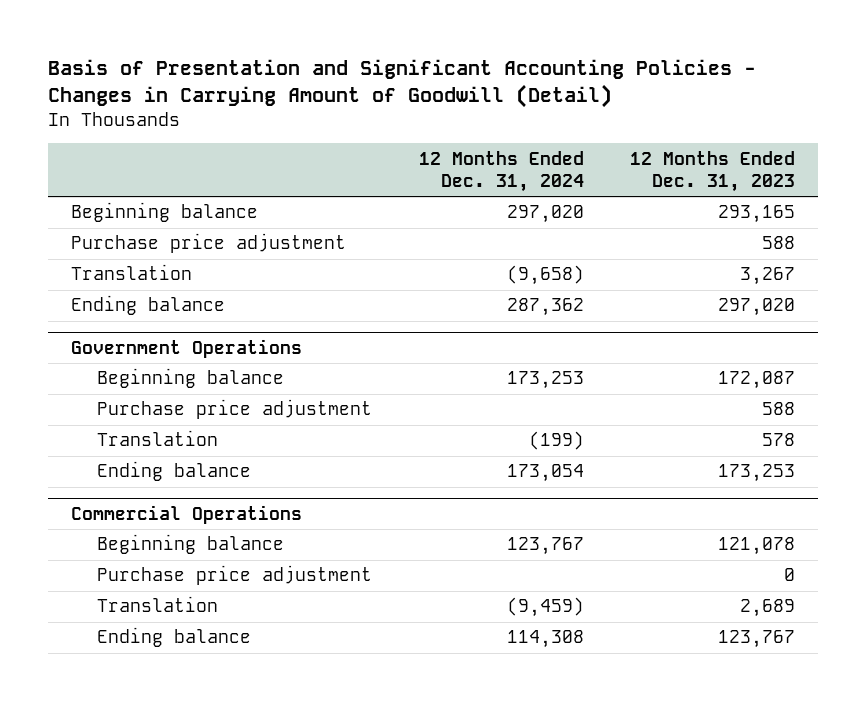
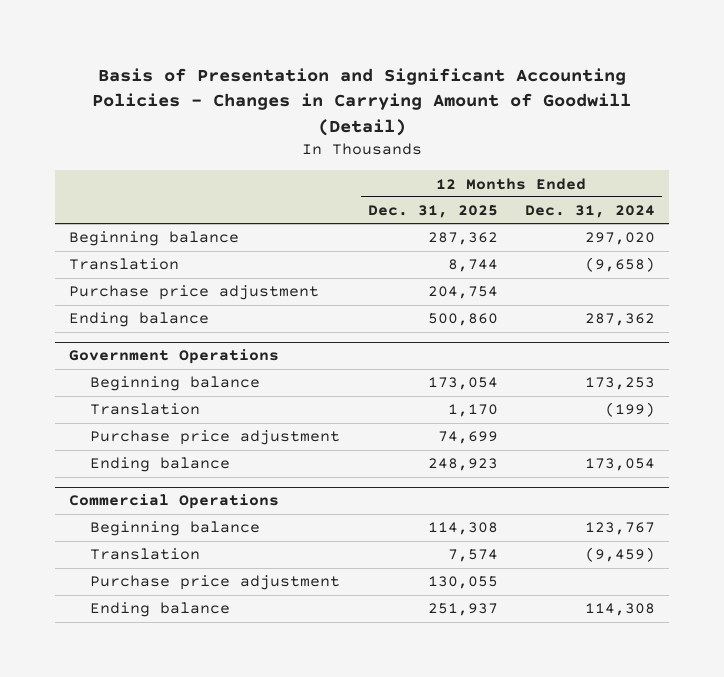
- | 12 Months Ended Dec. 31, 2024 | 12 Months Ended Dec. 31, 2023
+ | 12 Months Ended Dec. 31, 2025 | 12 Months Ended Dec. 31, 2024
moved down: Purchase price adjustment | 204,754 |
@ Government Operations
moved down: Purchase price adjustment | 74,699 |
@ Commercial Operations
moved down: Purchase price adjustment | 130,055 |

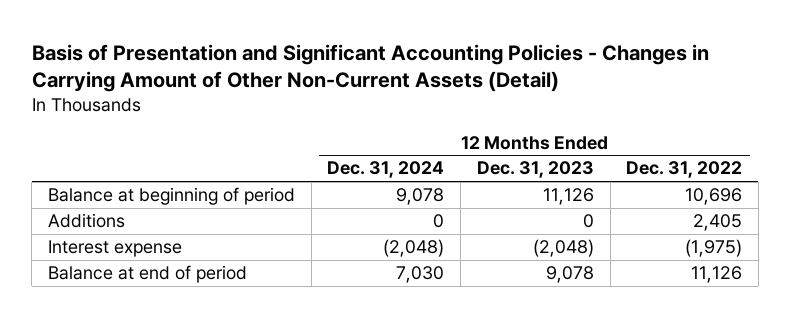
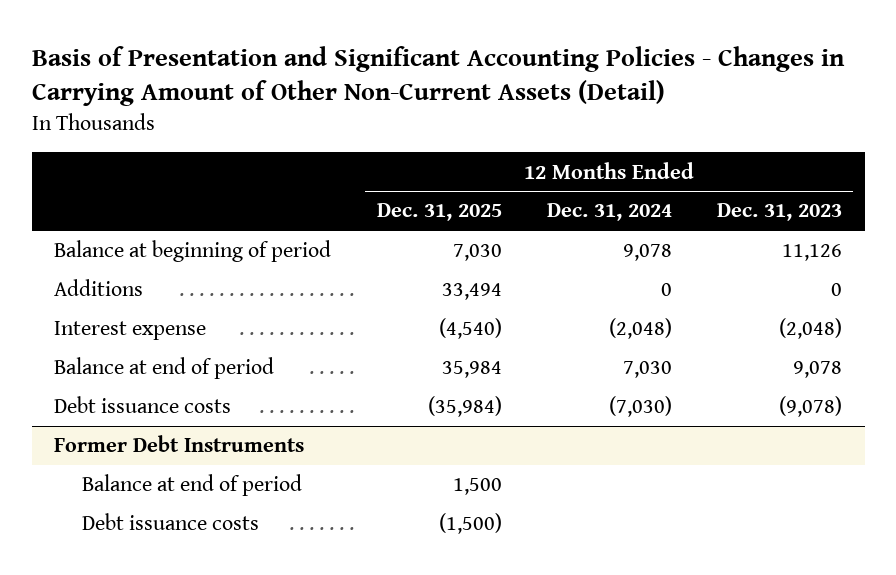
- | 12 Months Ended Dec. 31, 2024 | 12 Months Ended Dec. 31, 2023 | 12 Months Ended Dec. 31, 2022
+ | 12 Months Ended Dec. 31, 2025 | 12 Months Ended Dec. 31, 2024 | 12 Months Ended Dec. 31, 2023
+ Debt issuance costs | (35,984) | (7,030) | (9,078)
+ Former Debt Instruments
+ Balance at end of period | 1,500 | |
+ Debt issuance costs | (1,500) | |

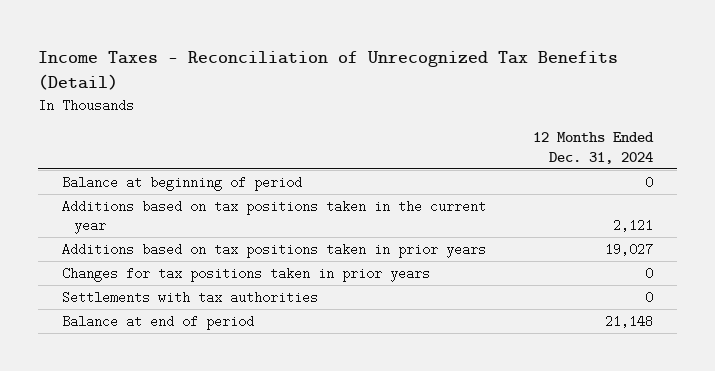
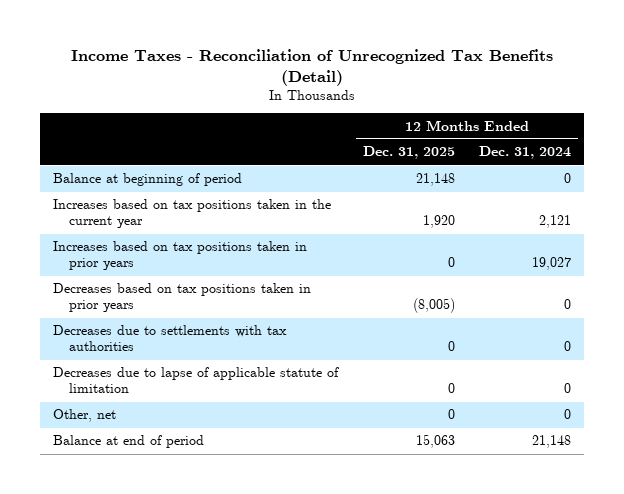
- | 12 Months Ended Dec. 31, 2024
+ | 12 Months Ended Dec. 31, 2025 | 12 Months Ended Dec. 31, 2024
- Additions based on tax positions taken in the current year | 2,121
- Additions based on tax positions taken in prior years | 19,027
- Changes for tax positions taken in prior years | 0
- Settlements with tax authorities | 0
+ Increases based on tax positions taken in the current year | 1,920 | 2,121
+ Increases based on tax positions taken in prior years | 0 | 19,027
+ Decreases based on tax positions taken in prior years | (8,005) | 0
+ Decreases due to settlements with tax authorities | 0 | 0
+ Decreases due to lapse of applicable statute of limitation | 0 | 0
+ Other, net | 0 | 0

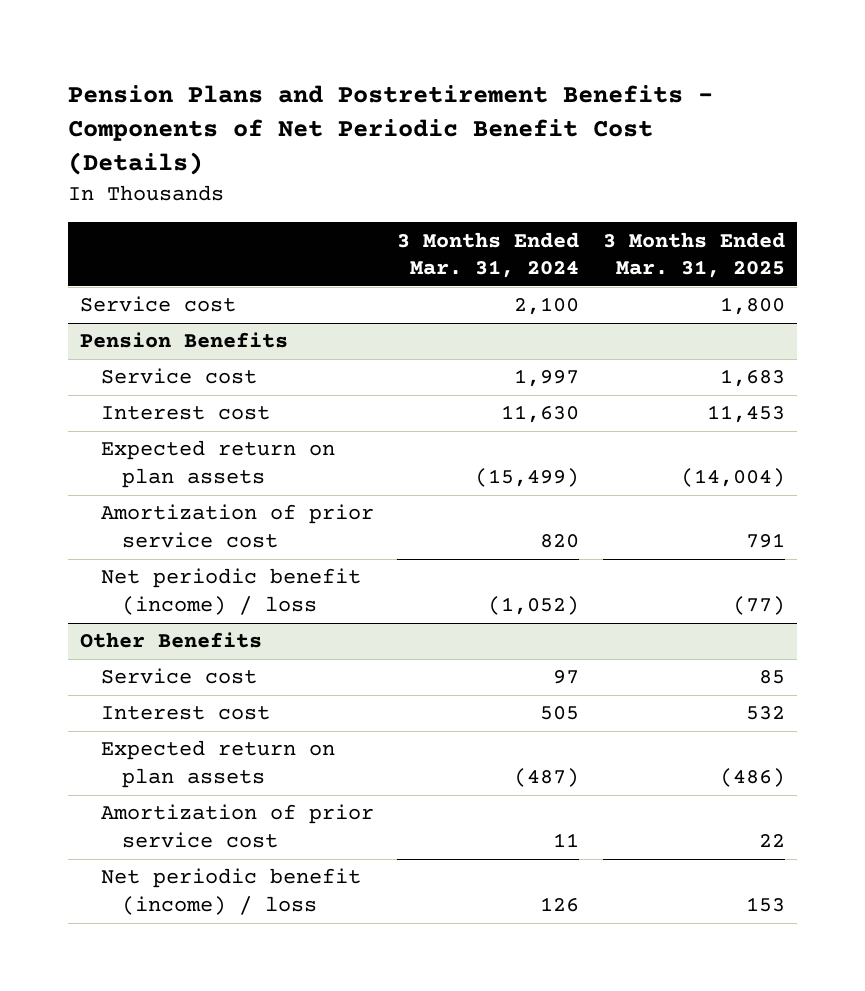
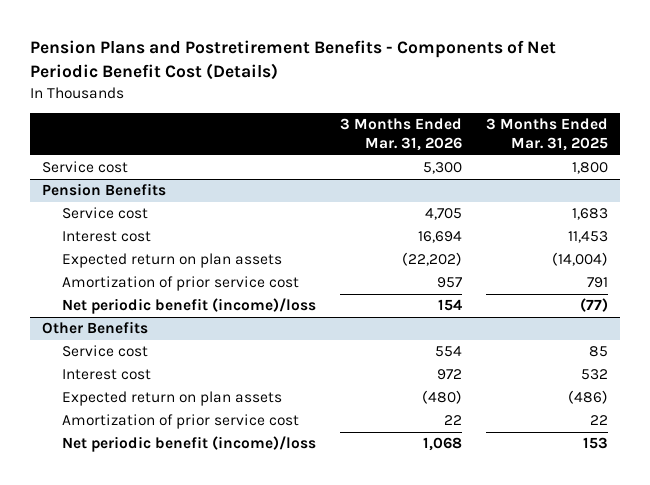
- | 3 Months Ended Mar. 31, 2024 | 3 Months Ended Mar. 31, 2025
+ | 3 Months Ended Mar. 31, 2026 | 3 Months Ended Mar. 31, 2025
@ Pension Benefits
- Net periodic benefit (income) / loss | (1,052) | (77)
+ Net periodic benefit (income)/loss | 154 | (77)
@ Other Benefits
- Net periodic benefit (income) / loss | 126 | 153
+ Net periodic benefit (income)/loss | 1,068 | 153

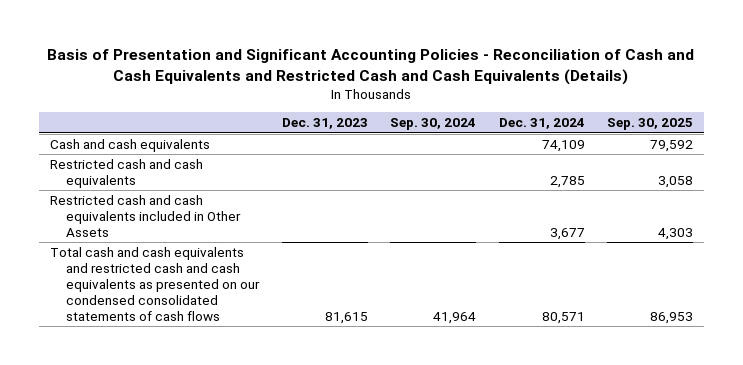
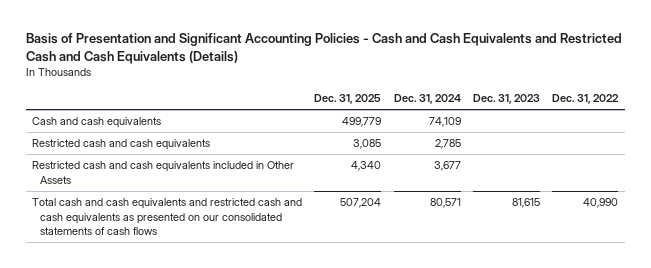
- Basis of Presentation and Significant Accounting Policies - Reconciliation of Cash and Cash Equivalents and Restricted Cash and Cash Equivalents (Details)
+ Basis of Presentation and Significant Accounting Policies - Cash and Cash Equivalents and Restricted Cash and Cash Equivalents (Details)
- | Dec. 31, 2023 | Sep. 30, 2024 | Dec. 31, 2024 | Sep. 30, 2025
+ | Dec. 31, 2025 | Dec. 31, 2024 | Dec. 31, 2023 | Dec. 31, 2022
- Total cash and cash equivalents and restricted cash and cash equivalents as presented on our condensed consolidated statements of cash flows | 81,615 | 41,964 | 80,571 | 86,953
+ Total cash and cash equivalents and restricted cash and cash equivalents as presented on our consolidated statements of cash flows | 507,204 | 80,571 | 81,615 | 40,990

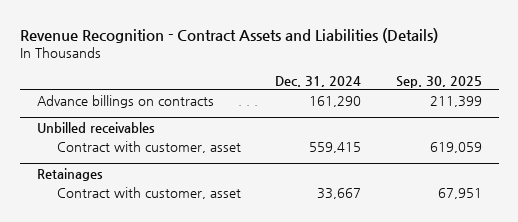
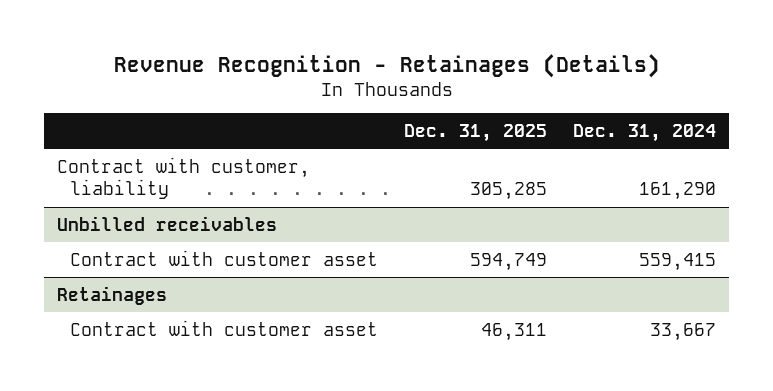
- Revenue Recognition - Contract Assets and Liabilities (Details)
+ Revenue Recognition - Retainages (Details)
- | Dec. 31, 2024 | Sep. 30, 2025
+ | Dec. 31, 2025 | Dec. 31, 2024
- Advance billings on contracts | 161,290 | 211,399
+ Contract with customer, liability | 305,285 | 161,290
@ Unbilled receivables
- Contract with customer, asset | 559,415 | 619,059
+ Contract with customer asset | 594,749 | 559,415
@ Retainages
- Contract with customer, asset | 33,667 | 67,951
+ Contract with customer asset | 46,311 | 33,667

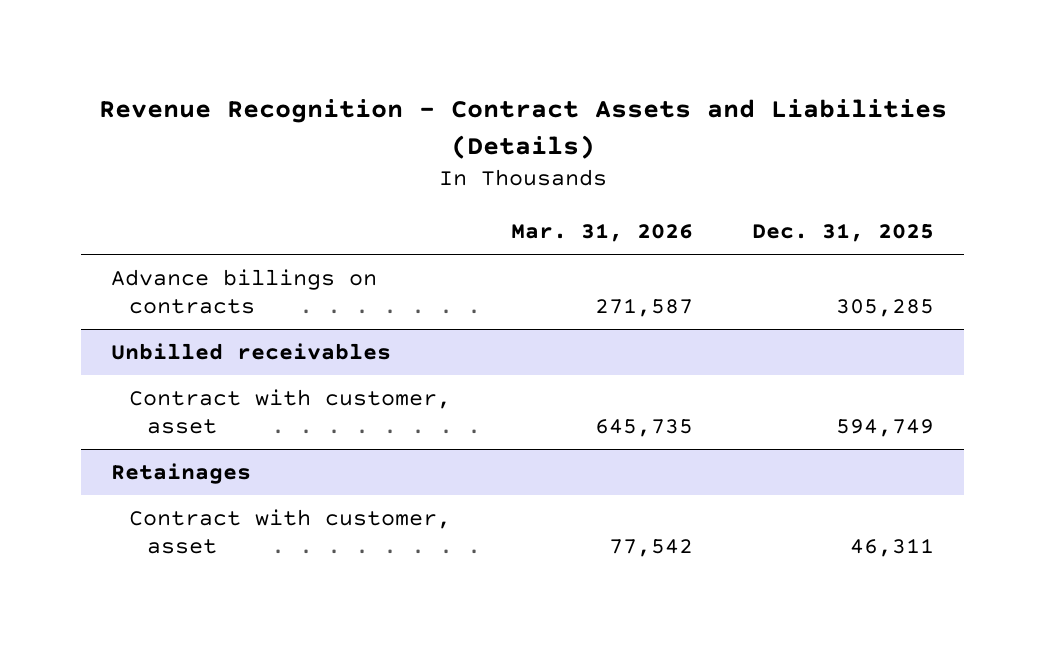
- Revenue Recognition - Retainages (Details)
+ Revenue Recognition - Contract Assets and Liabilities (Details)
- | Dec. 31, 2025 | Dec. 31, 2024
+ | Mar. 31, 2026 | Dec. 31, 2025
- Contract with customer, liability | 305,285 | 161,290
+ Advance billings on contracts | 271,587 | 305,285
@ Unbilled receivables
- Contract with customer asset | 594,749 | 559,415
+ Contract with customer, asset | 645,735 | 594,749
@ Retainages
- Contract with customer asset | 46,311 | 33,667
+ Contract with customer, asset | 77,542 | 46,311

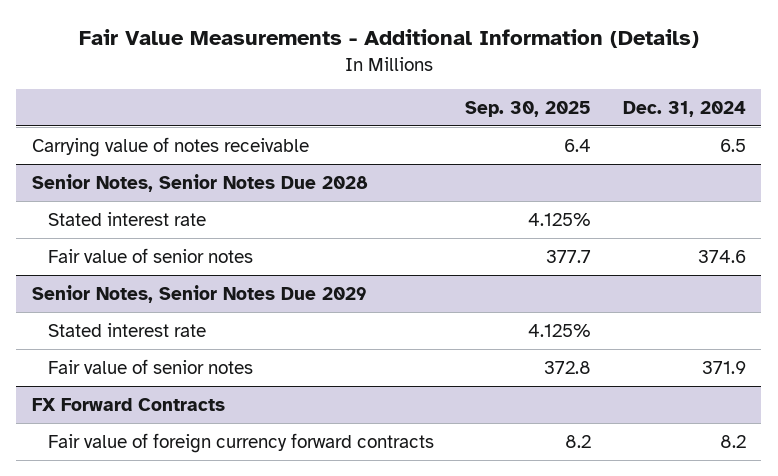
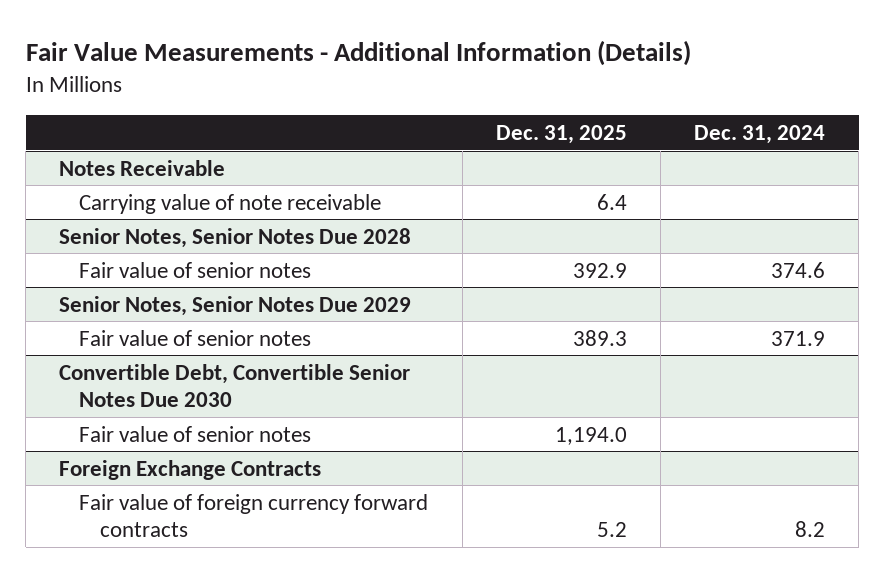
- | Sep. 30, 2025 | Dec. 31, 2024
+ | Dec. 31, 2025 | Dec. 31, 2024
- Carrying value of notes receivable | 6.4 | 6.5
+ Notes Receivable
+ Carrying value of note receivable | 6.4 |
@ Senior Notes, Senior Notes Due 2028
- Stated interest rate | 4.125% |
@ Senior Notes, Senior Notes Due 2029
- Stated interest rate | 4.125% |
- FX Forward Contracts
+ Convertible Debt, Convertible Senior Notes Due 2030
+ Fair value of senior notes | 1,194.0 |
+ Foreign Exchange Contracts

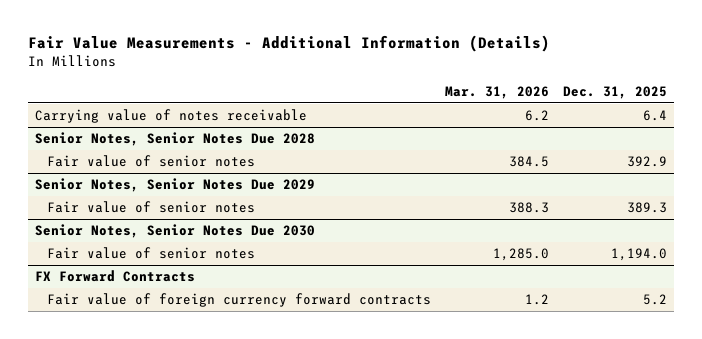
- | Dec. 31, 2025 | Dec. 31, 2024
+ | Mar. 31, 2026 | Dec. 31, 2025
- Notes Receivable
- Carrying value of note receivable | 6.4 |
+ Carrying value of notes receivable | 6.2 | 6.4
- Convertible Debt, Convertible Senior Notes Due 2030
+ Senior Notes, Senior Notes Due 2030
- Foreign Exchange Contracts
+ FX Forward Contracts

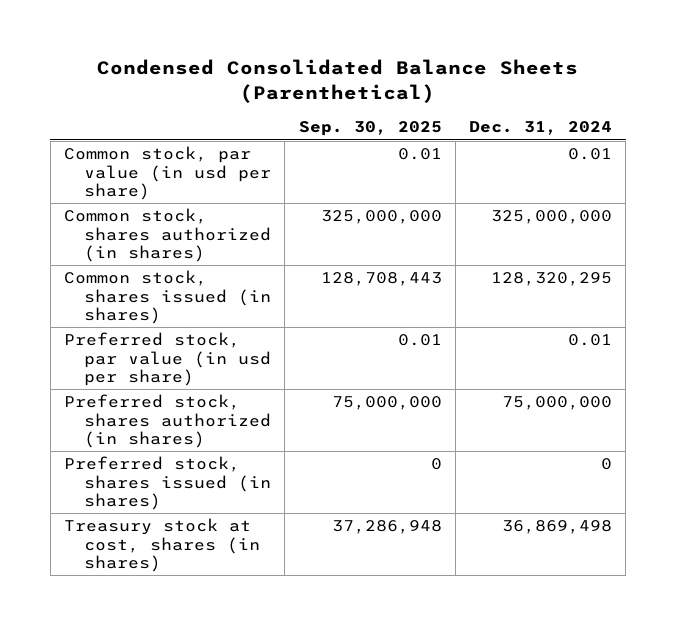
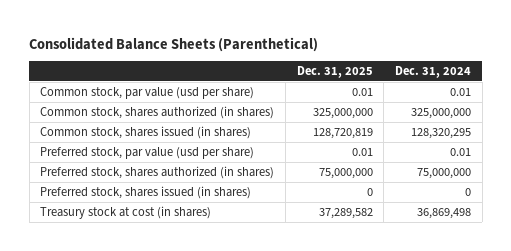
- Condensed Consolidated Balance Sheets (Parenthetical)
+ Consolidated Balance Sheets (Parenthetical)
- | Sep. 30, 2025 | Dec. 31, 2024
+ | Dec. 31, 2025 | Dec. 31, 2024
- Common stock, par value (in usd per share) | 0.01 | 0.01
+ Common stock, par value (usd per share) | 0.01 | 0.01
- Preferred stock, par value (in usd per share) | 0.01 | 0.01
+ Preferred stock, par value (usd per share) | 0.01 | 0.01
- Treasury stock at cost, shares (in shares) | 37,286,948 | 36,869,498
+ Treasury stock at cost (in shares) | 37,289,582 | 36,869,498

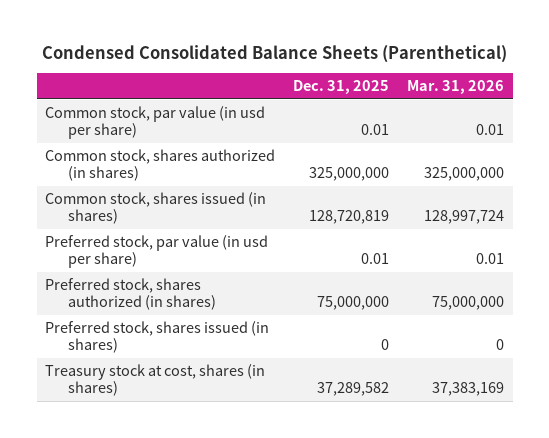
- Consolidated Balance Sheets (Parenthetical)
+ Condensed Consolidated Balance Sheets (Parenthetical)
- | Dec. 31, 2025 | Dec. 31, 2024
+ | Dec. 31, 2025 | Mar. 31, 2026
- Common stock, par value (usd per share) | 0.01 | 0.01
+ Common stock, par value (in usd per share) | 0.01 | 0.01
- Preferred stock, par value (usd per share) | 0.01 | 0.01
+ Preferred stock, par value (in usd per share) | 0.01 | 0.01
- Treasury stock at cost (in shares) | 37,289,582 | 36,869,498
+ Treasury stock at cost, shares (in shares) | 37,289,582 | 37,383,169

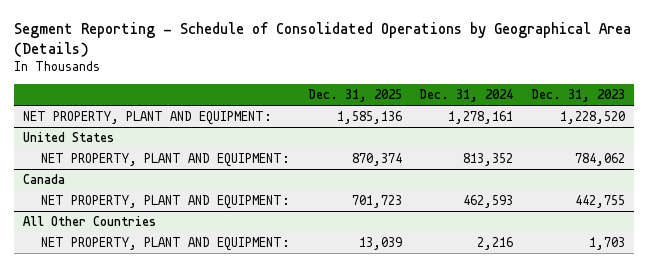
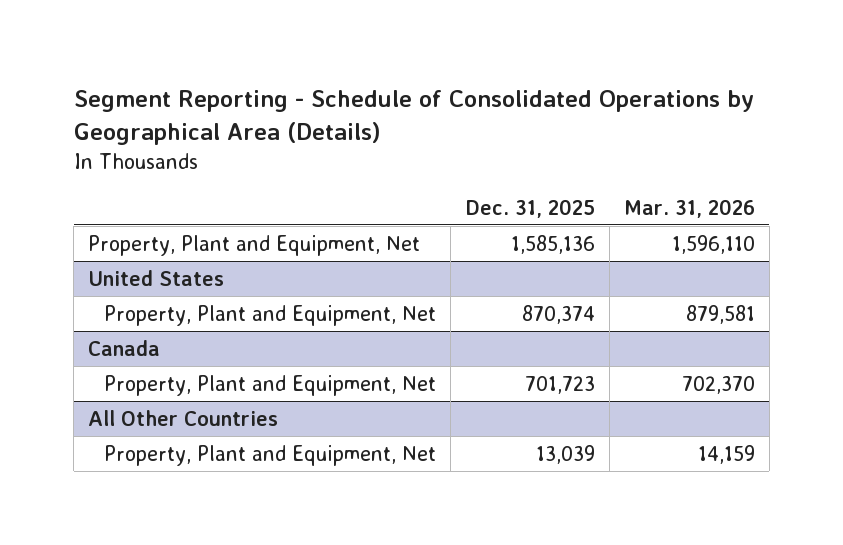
- | Dec. 31, 2025 | Dec. 31, 2024 | Dec. 31, 2023
+ | Dec. 31, 2025 | Mar. 31, 2026
- NET PROPERTY, PLANT AND EQUIPMENT: | 1,585,136 | 1,278,161 | 1,228,520
+ Property, Plant and Equipment, Net | 1,585,136 | 1,596,110
@ United States
- NET PROPERTY, PLANT AND EQUIPMENT: | 870,374 | 813,352 | 784,062
+ Property, Plant and Equipment, Net | 870,374 | 879,581
@ Canada
- NET PROPERTY, PLANT AND EQUIPMENT: | 701,723 | 462,593 | 442,755
+ Property, Plant and Equipment, Net | 701,723 | 702,370
@ All Other Countries
- NET PROPERTY, PLANT AND EQUIPMENT: | 13,039 | 2,216 | 1,703
+ Property, Plant and Equipment, Net | 13,039 | 14,159

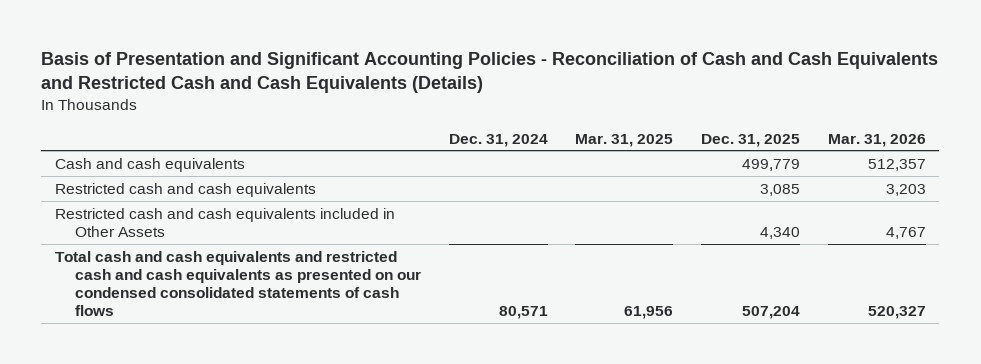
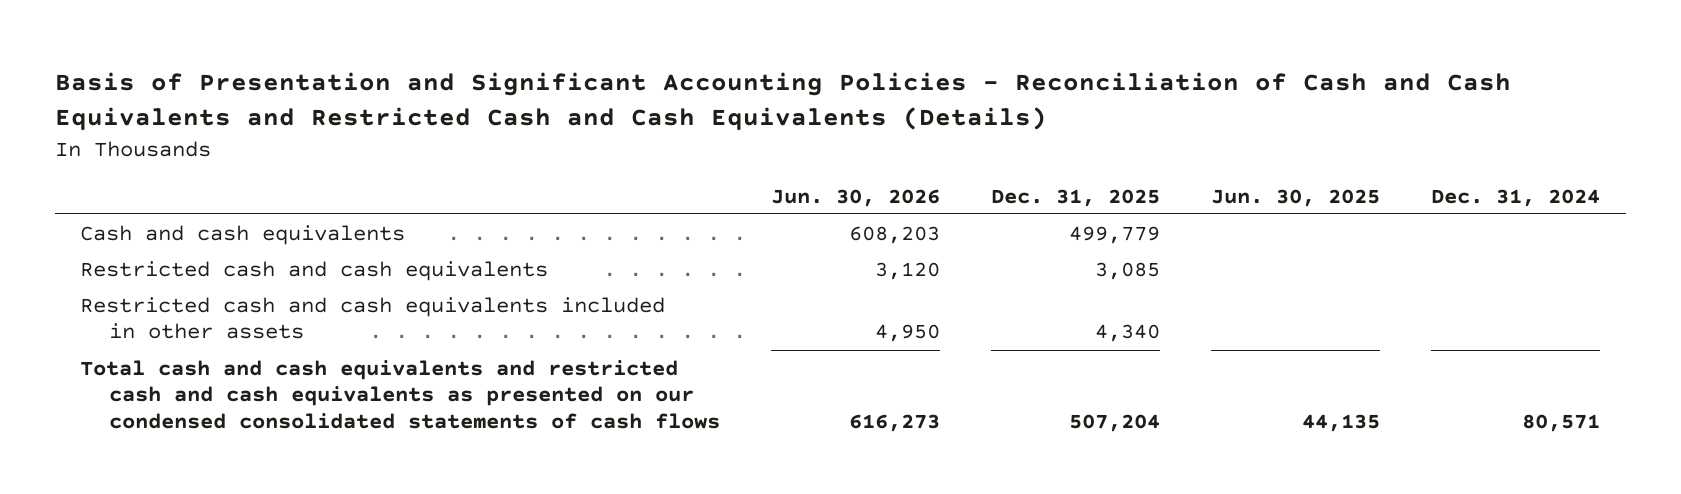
- | Dec. 31, 2024 | Mar. 31, 2025 | Dec. 31, 2025 | Mar. 31, 2026
+ | Jun. 30, 2026 | Dec. 31, 2025 | Jun. 30, 2025 | Dec. 31, 2024
- Restricted cash and cash equivalents included in Other Assets | | | 4,340 | 4,767
+ Restricted cash and cash equivalents included in other assets | 4,950 | 4,340 | |

